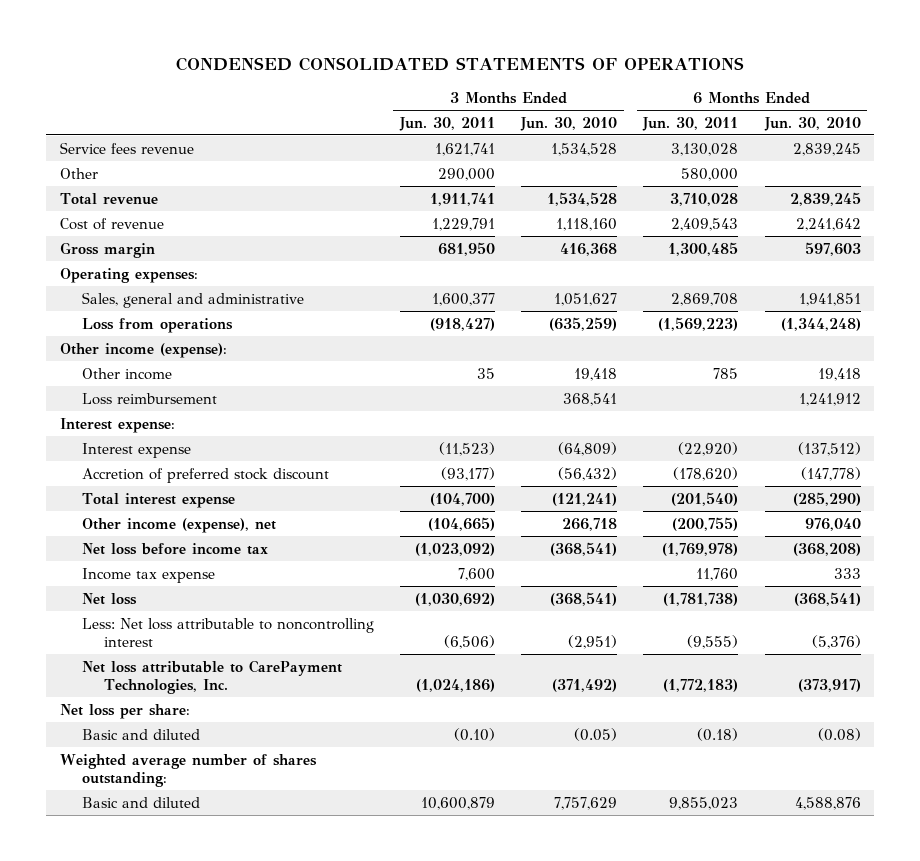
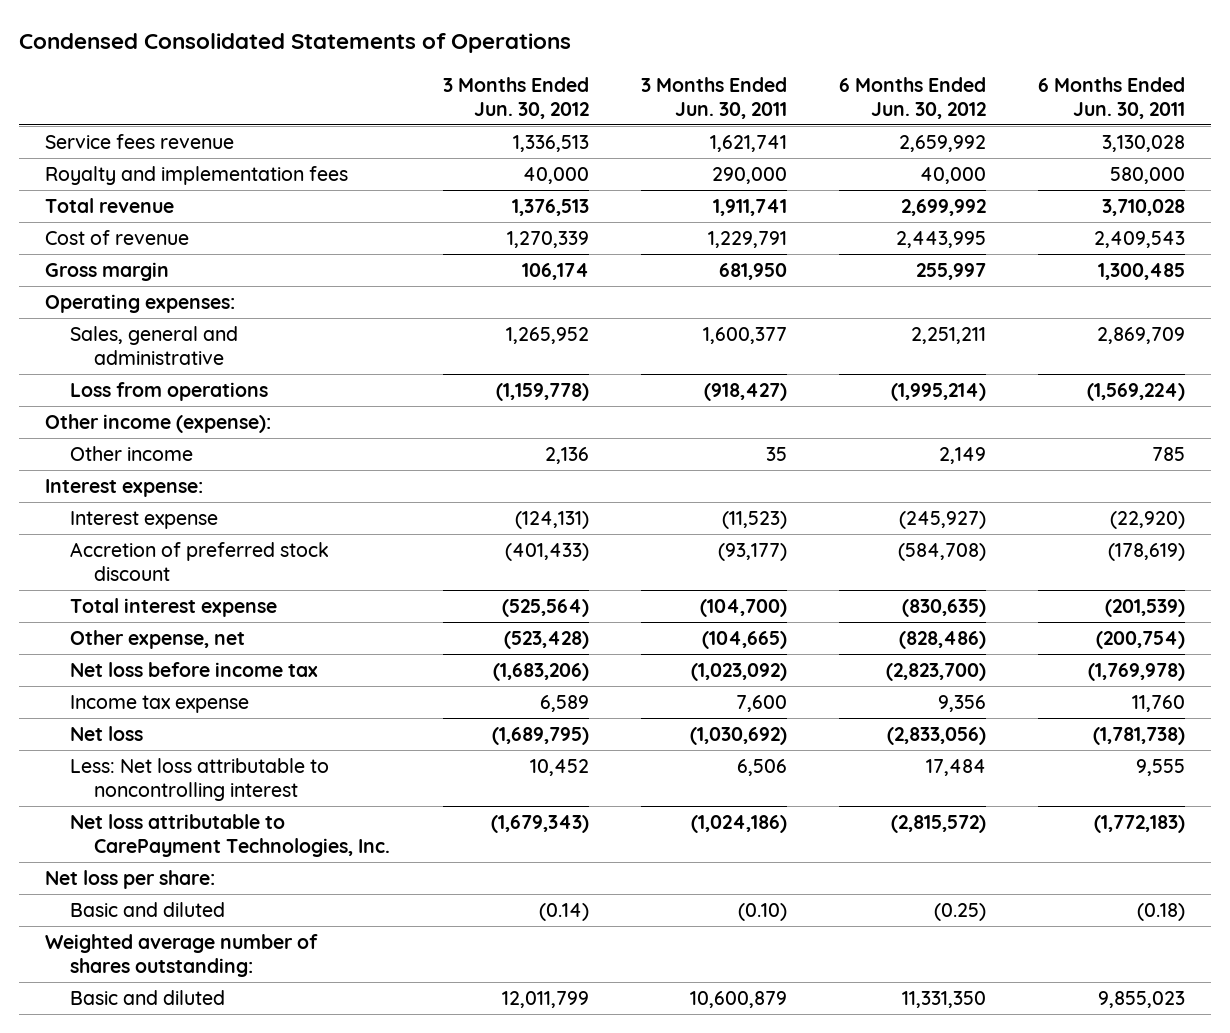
- CONDENSED CONSOLIDATED STATEMENTS OF OPERATIONS
+ Condensed Consolidated Statements of Operations
- | 3 Months Ended Jun. 30, 2011 | 3 Months Ended Jun. 30, 2010 | 6 Months Ended Jun. 30, 2011 | 6 Months Ended Jun. 30, 2010
+ | 3 Months Ended Jun. 30, 2012 | 3 Months Ended Jun. 30, 2011 | 6 Months Ended Jun. 30, 2012 | 6 Months Ended Jun. 30, 2011
- Other | 290,000 | | 580,000 |
+ Royalty and implementation fees | 40,000 | 290,000 | 40,000 | 580,000
- Sales, general and administrative | 1,600,377 | 1,051,627 | 2,869,708 | 1,941,851
- Loss from operations | (918,427) | (635,259) | (1,569,223) | (1,344,248)
+ Sales, general and administrative | 1,265,952 | 1,600,377 | 2,251,211 | 2,869,709
+ Loss from operations | (1,159,778) | (918,427) | (1,995,214) | (1,569,224)
- Loss reimbursement | | 368,541 | | 1,241,912
- Accretion of preferred stock discount | (93,177) | (56,432) | (178,620) | (147,778)
- Total interest expense | (104,700) | (121,241) | (201,540) | (285,290)
- Other income (expense), net | (104,665) | 266,718 | (200,755) | 976,040
+ Accretion of preferred stock discount | (401,433) | (93,177) | (584,708) | (178,619)
+ Total interest expense | (525,564) | (104,700) | (830,635) | (201,539)
+ Other expense, net | (523,428) | (104,665) | (828,486) | (200,754)
- Less: Net loss attributable to noncontrolling interest | (6,506) | (2,951) | (9,555) | (5,376)
+ Less: Net loss attributable to noncontrolling interest | 10,452 | 6,506 | 17,484 | 9,555

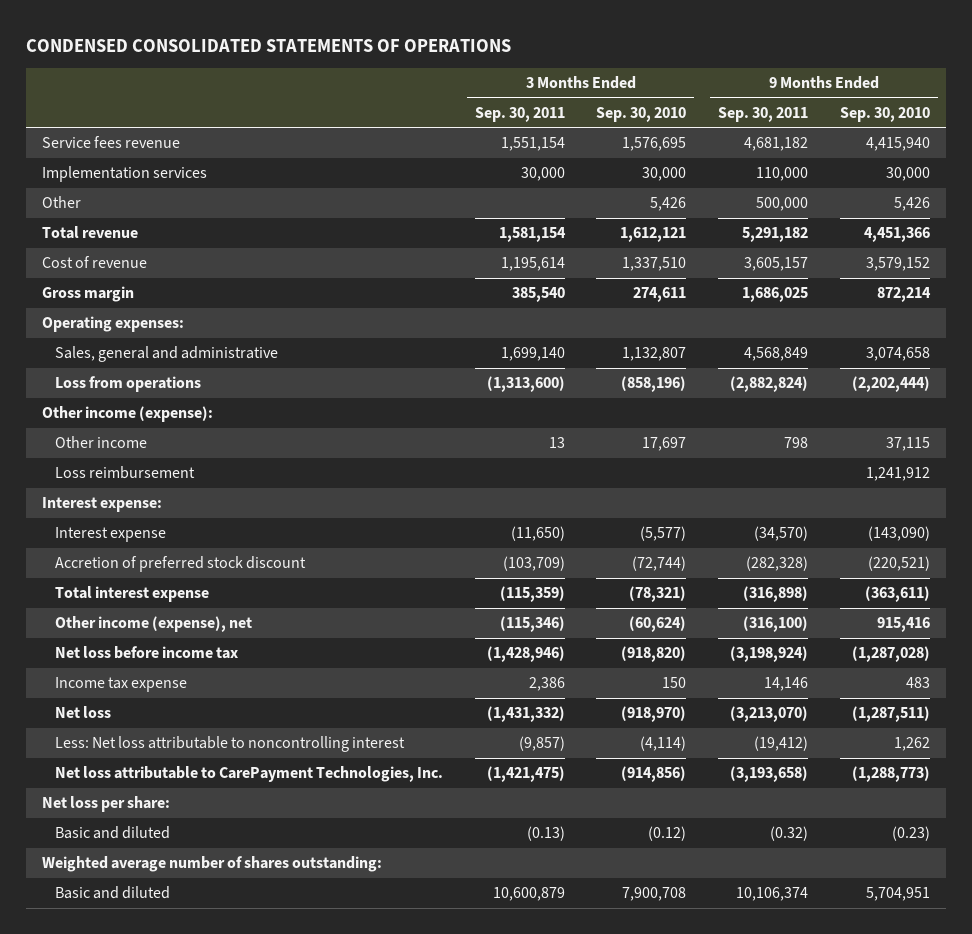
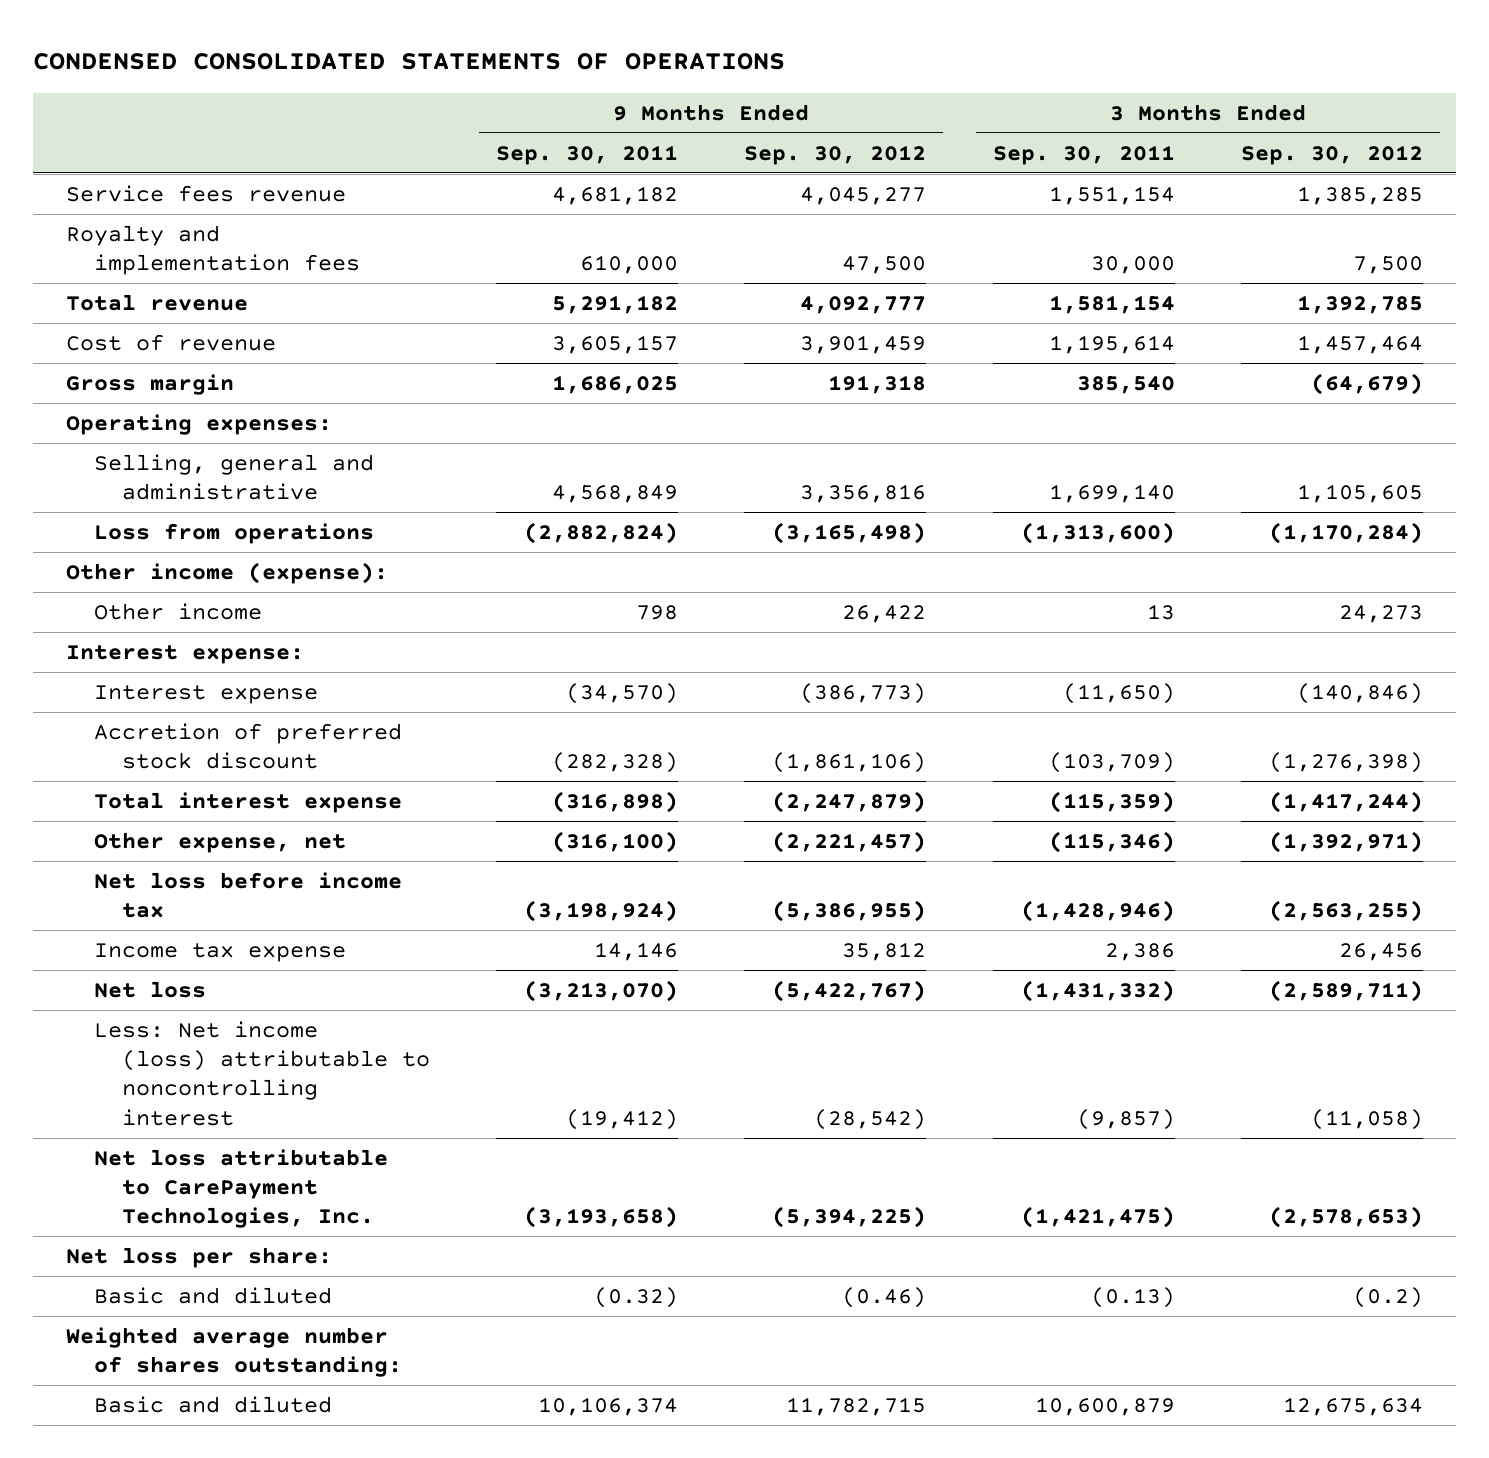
- | 3 Months Ended Sep. 30, 2011 | 3 Months Ended Sep. 30, 2010 | 9 Months Ended Sep. 30, 2011 | 9 Months Ended Sep. 30, 2010
+ | 9 Months Ended Sep. 30, 2011 | 9 Months Ended Sep. 30, 2012 | 3 Months Ended Sep. 30, 2011 | 3 Months Ended Sep. 30, 2012
- Implementation services | 30,000 | 30,000 | 110,000 | 30,000
- Other | | 5,426 | 500,000 | 5,426
+ Royalty and implementation fees | 610,000 | 47,500 | 30,000 | 7,500
- Sales, general and administrative | 1,699,140 | 1,132,807 | 4,568,849 | 3,074,658
+ Selling, general and administrative | 4,568,849 | 3,356,816 | 1,699,140 | 1,105,605
- Loss reimbursement | | | | 1,241,912
- Other income (expense), net | (115,346) | (60,624) | (316,100) | 915,416
+ Other expense, net | (316,100) | (2,221,457) | (115,346) | (1,392,971)
- Less: Net loss attributable to noncontrolling interest | (9,857) | (4,114) | (19,412) | 1,262
+ Less: Net income (loss) attributable to noncontrolling interest | (19,412) | (28,542) | (9,857) | (11,058)

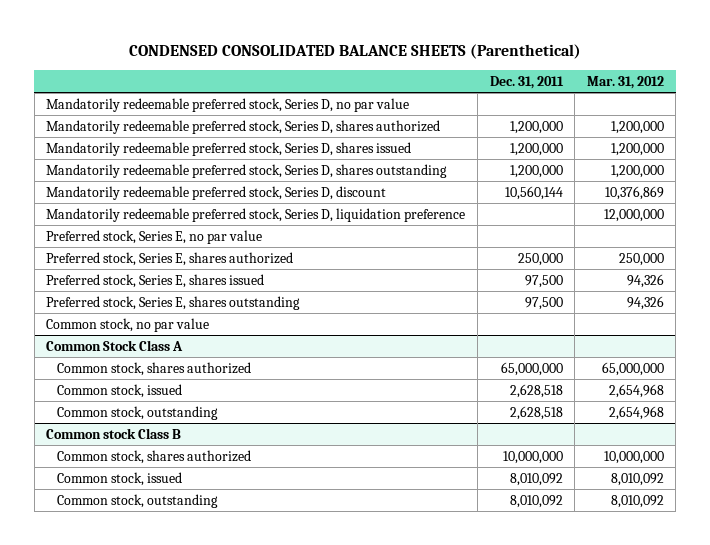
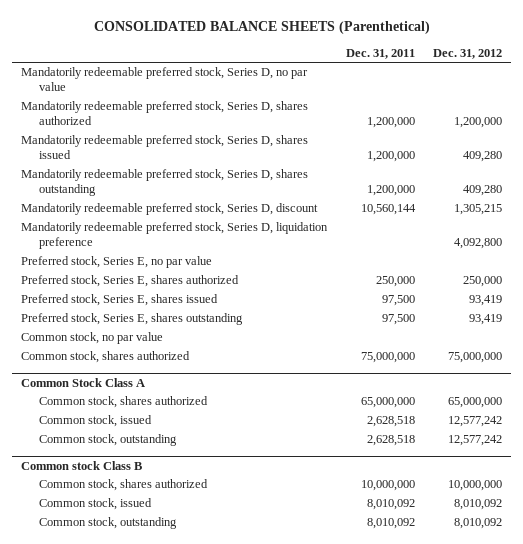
- CONDENSED CONSOLIDATED BALANCE SHEETS (Parenthetical)
+ CONSOLIDATED BALANCE SHEETS (Parenthetical)
- | Dec. 31, 2011 | Mar. 31, 2012
+ | Dec. 31, 2011 | Dec. 31, 2012
+ Common stock, shares authorized | 75,000,000 | 75,000,000

